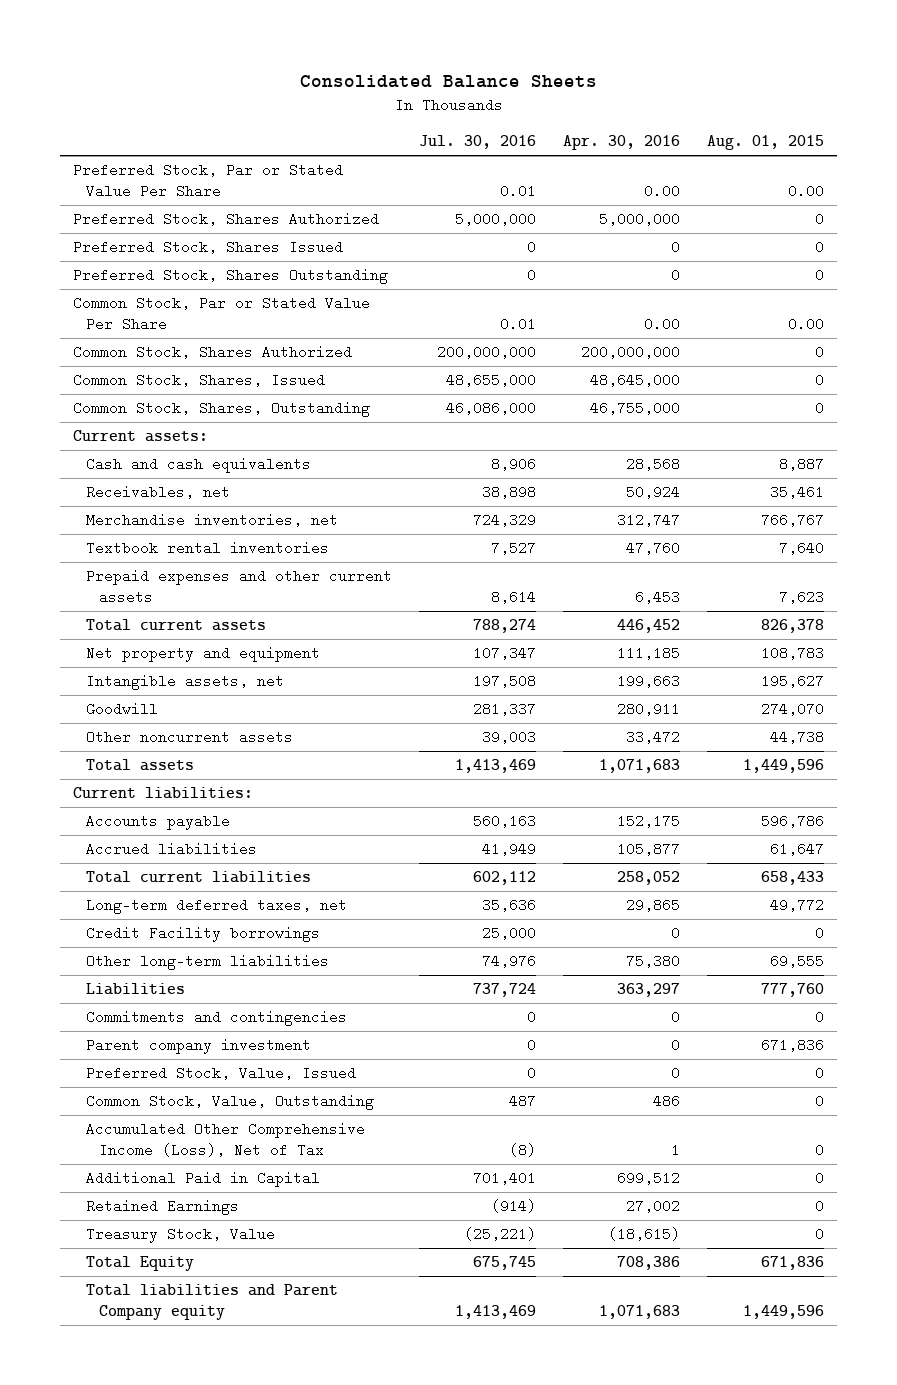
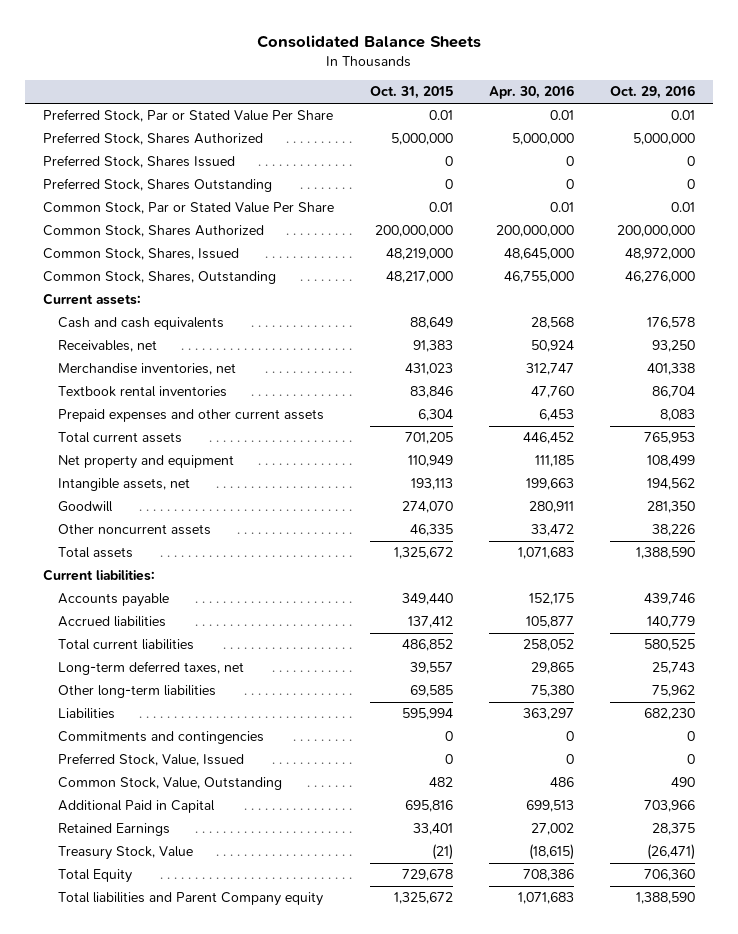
- | Jul. 30, 2016 | Apr. 30, 2016 | Aug. 01, 2015
+ | Oct. 31, 2015 | Apr. 30, 2016 | Oct. 29, 2016
- Preferred Stock, Par or Stated Value Per Share | 0.01 | 0.00 | 0.00
+ Preferred Stock, Par or Stated Value Per Share | 0.01 | 0.01 | 0.01
- Common Stock, Par or Stated Value Per Share | 0.01 | 0.00 | 0.00
+ Common Stock, Par or Stated Value Per Share | 0.01 | 0.01 | 0.01
- Credit Facility borrowings | 25,000 | 0 | 0
- Parent company investment | 0 | 0 | 671,836
- Accumulated Other Comprehensive Income (Loss), Net of Tax | (8) | 1 | 0
- Additional Paid in Capital | 701,401 | 699,512 | 0
+ Additional Paid in Capital | 695,816 | 699,513 | 703,966

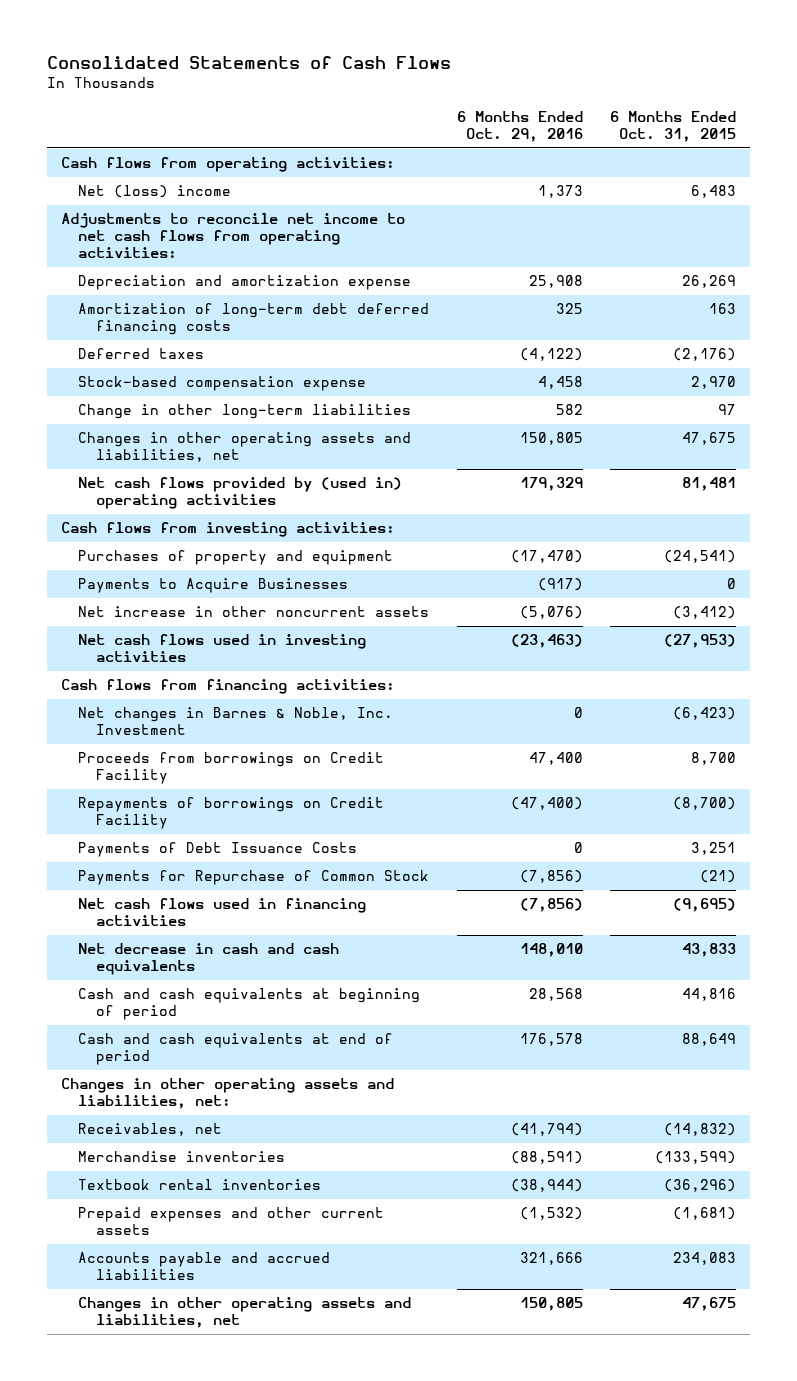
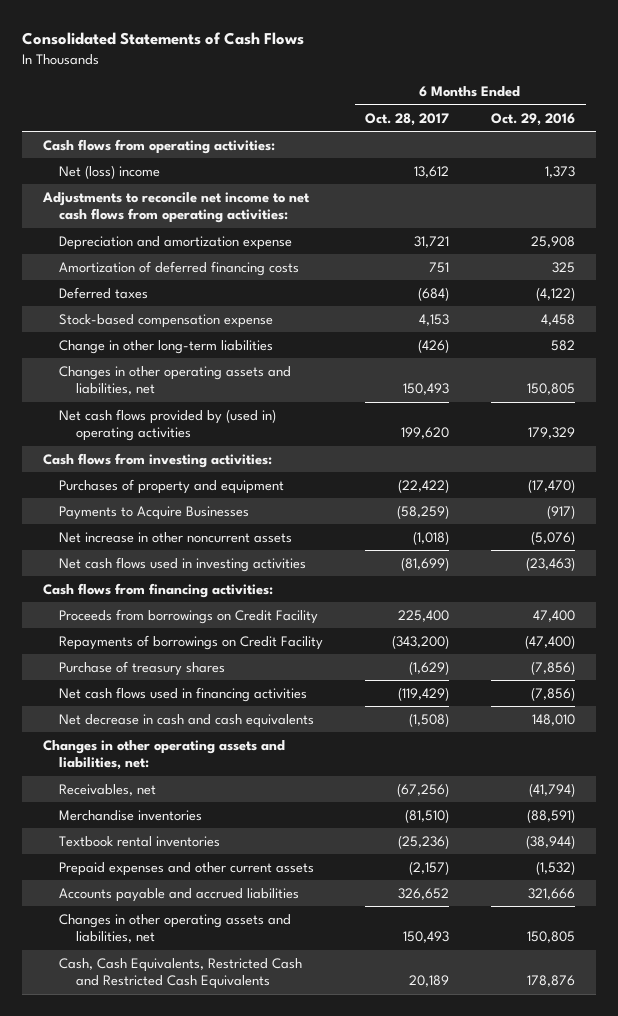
- | 6 Months Ended Oct. 29, 2016 | 6 Months Ended Oct. 31, 2015
+ | 6 Months Ended Oct. 28, 2017 | 6 Months Ended Oct. 29, 2016
- Amortization of long-term debt deferred financing costs | 325 | 163
+ Amortization of deferred financing costs | 751 | 325
- Net changes in Barnes & Noble, Inc. Investment | 0 | (6,423)
- Payments of Debt Issuance Costs | 0 | 3,251
- Payments for Repurchase of Common Stock | (7,856) | (21)
+ Purchase of treasury shares | (1,629) | (7,856)
- Cash and cash equivalents at beginning of period | 28,568 | 44,816
- Cash and cash equivalents at end of period | 176,578 | 88,649
+ Cash, Cash Equivalents, Restricted Cash and Restricted Cash Equivalents | 20,189 | 178,876

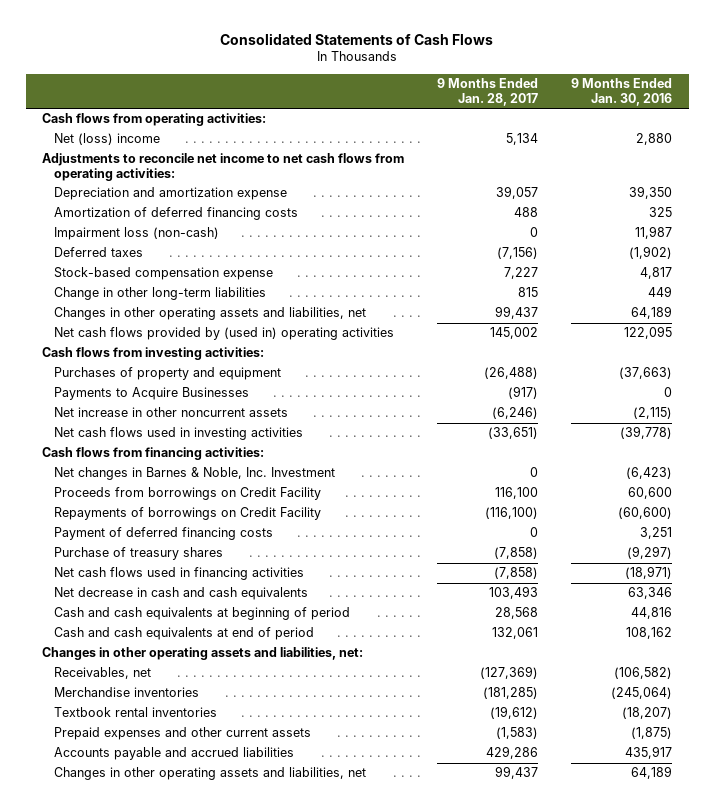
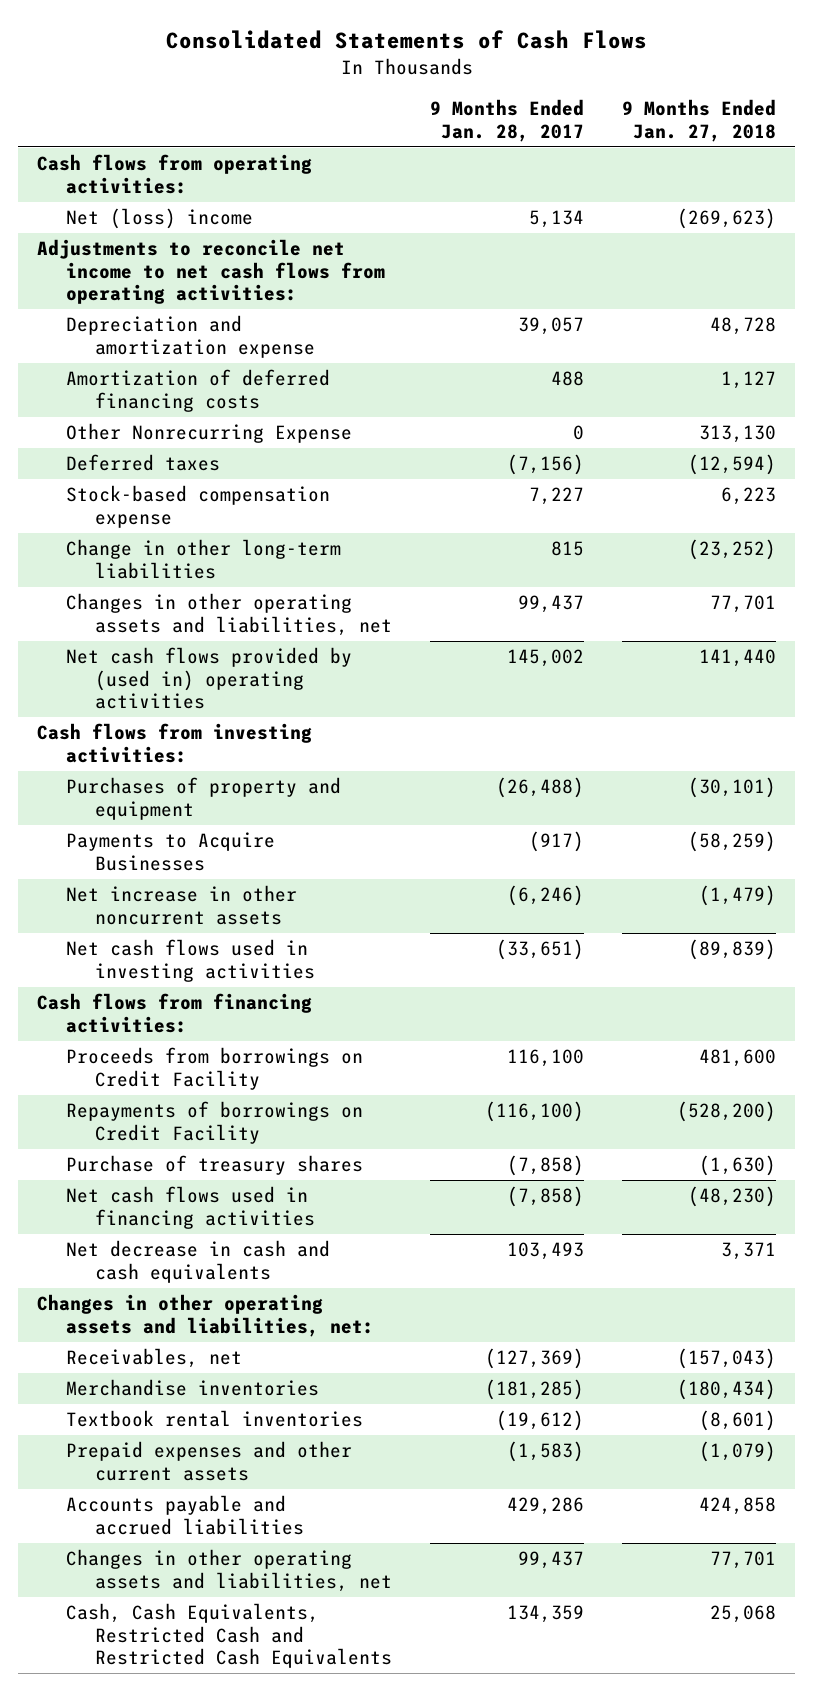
- | 9 Months Ended Jan. 28, 2017 | 9 Months Ended Jan. 30, 2016
+ | 9 Months Ended Jan. 28, 2017 | 9 Months Ended Jan. 27, 2018
- Impairment loss (non-cash) | 0 | 11,987
+ Other Nonrecurring Expense | 0 | 313,130
- Net changes in Barnes & Noble, Inc. Investment | 0 | (6,423)
- Payment of deferred financing costs | 0 | 3,251
- Cash and cash equivalents at beginning of period | 28,568 | 44,816
- Cash and cash equivalents at end of period | 132,061 | 108,162
+ Cash, Cash Equivalents, Restricted Cash and Restricted Cash Equivalents | 134,359 | 25,068

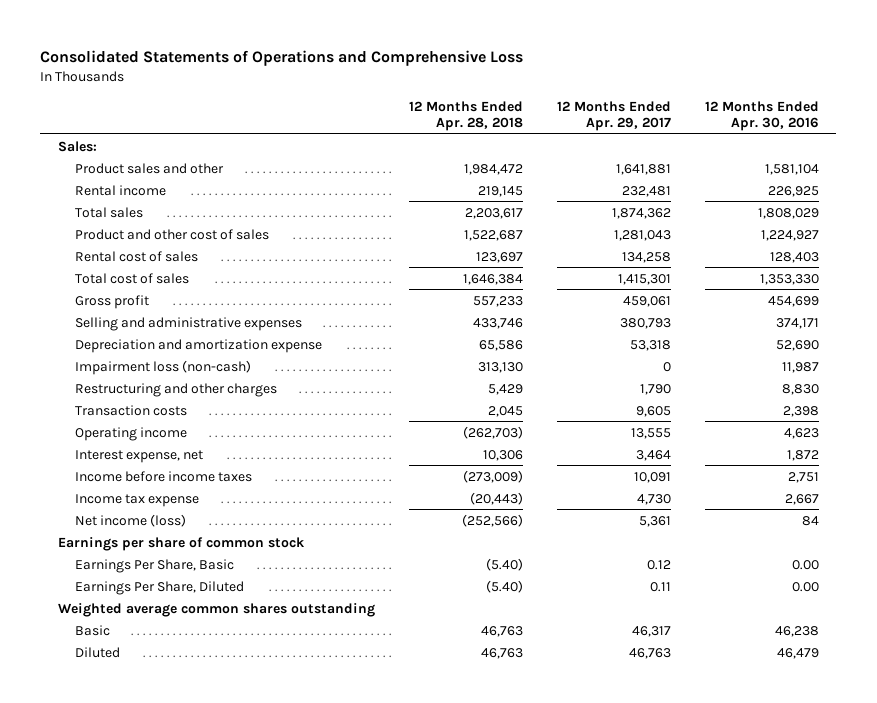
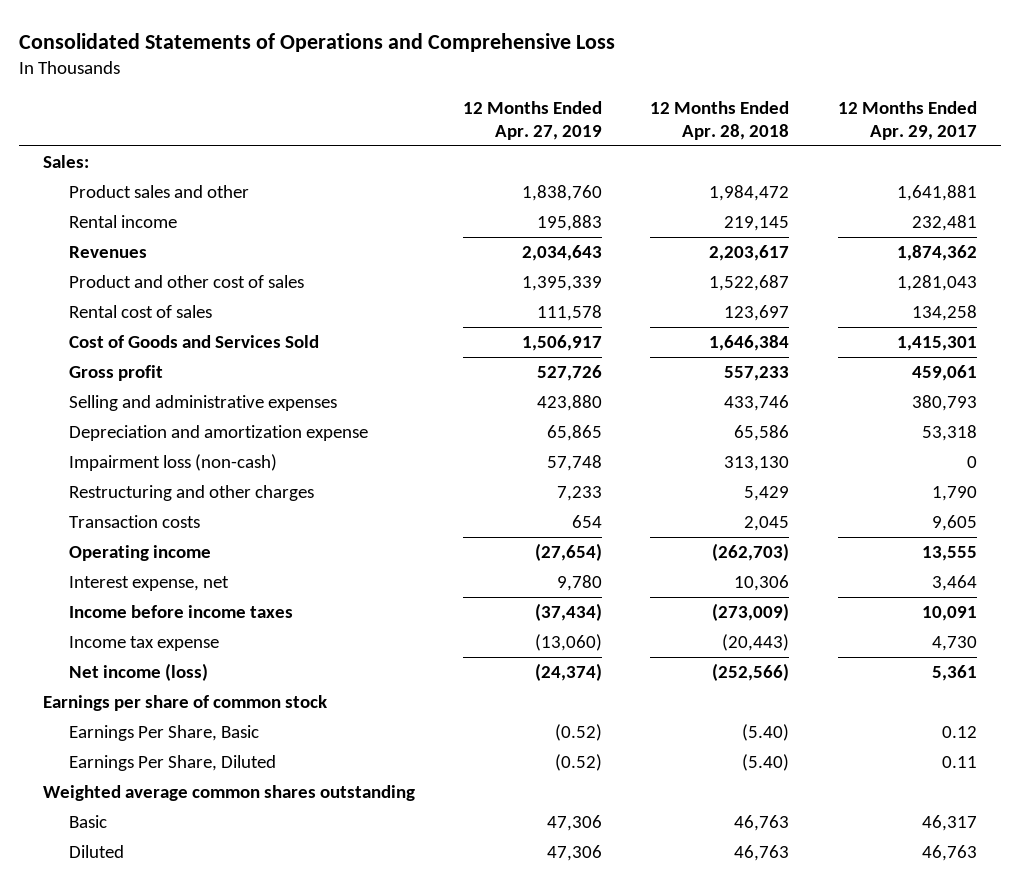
- | 12 Months Ended Apr. 28, 2018 | 12 Months Ended Apr. 29, 2017 | 12 Months Ended Apr. 30, 2016
+ | 12 Months Ended Apr. 27, 2019 | 12 Months Ended Apr. 28, 2018 | 12 Months Ended Apr. 29, 2017
- Total sales | 2,203,617 | 1,874,362 | 1,808,029
+ Revenues | 2,034,643 | 2,203,617 | 1,874,362
- Total cost of sales | 1,646,384 | 1,415,301 | 1,353,330
+ Cost of Goods and Services Sold | 1,506,917 | 1,646,384 | 1,415,301

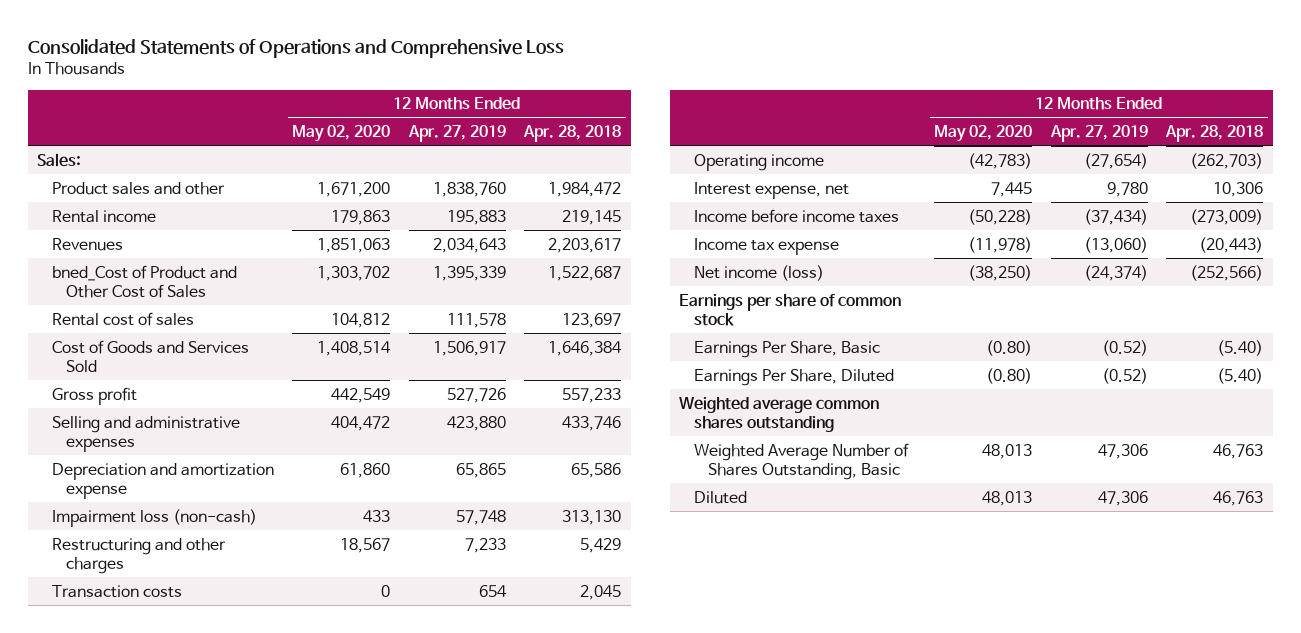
- | 12 Months Ended Apr. 27, 2019 | 12 Months Ended Apr. 28, 2018 | 12 Months Ended Apr. 29, 2017
+ | 12 Months Ended May 02, 2020 | 12 Months Ended Apr. 27, 2019 | 12 Months Ended Apr. 28, 2018
- Product and other cost of sales | 1,395,339 | 1,522,687 | 1,281,043
+ bned_Cost of Product and Other Cost of Sales | 1,303,702 | 1,395,339 | 1,522,687
- Basic | 47,306 | 46,763 | 46,317
+ Weighted Average Number of Shares Outstanding, Basic | 48,013 | 47,306 | 46,763

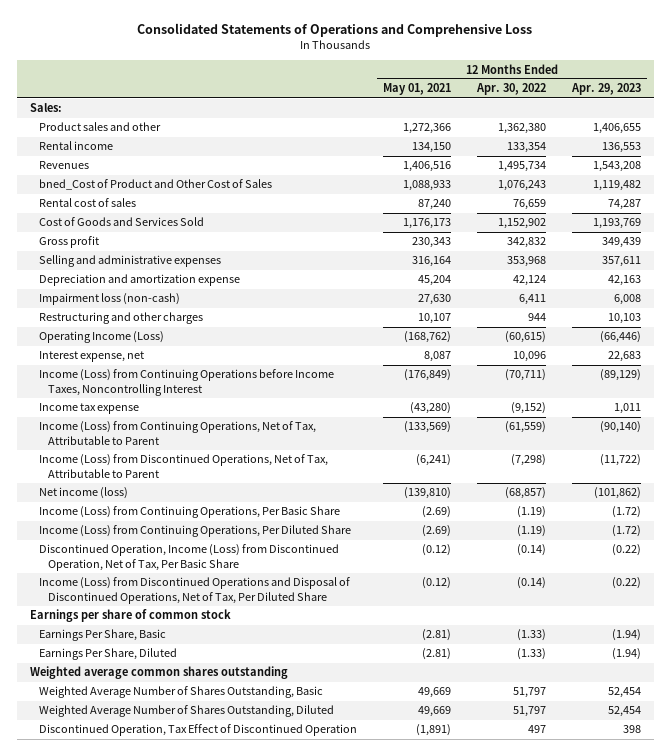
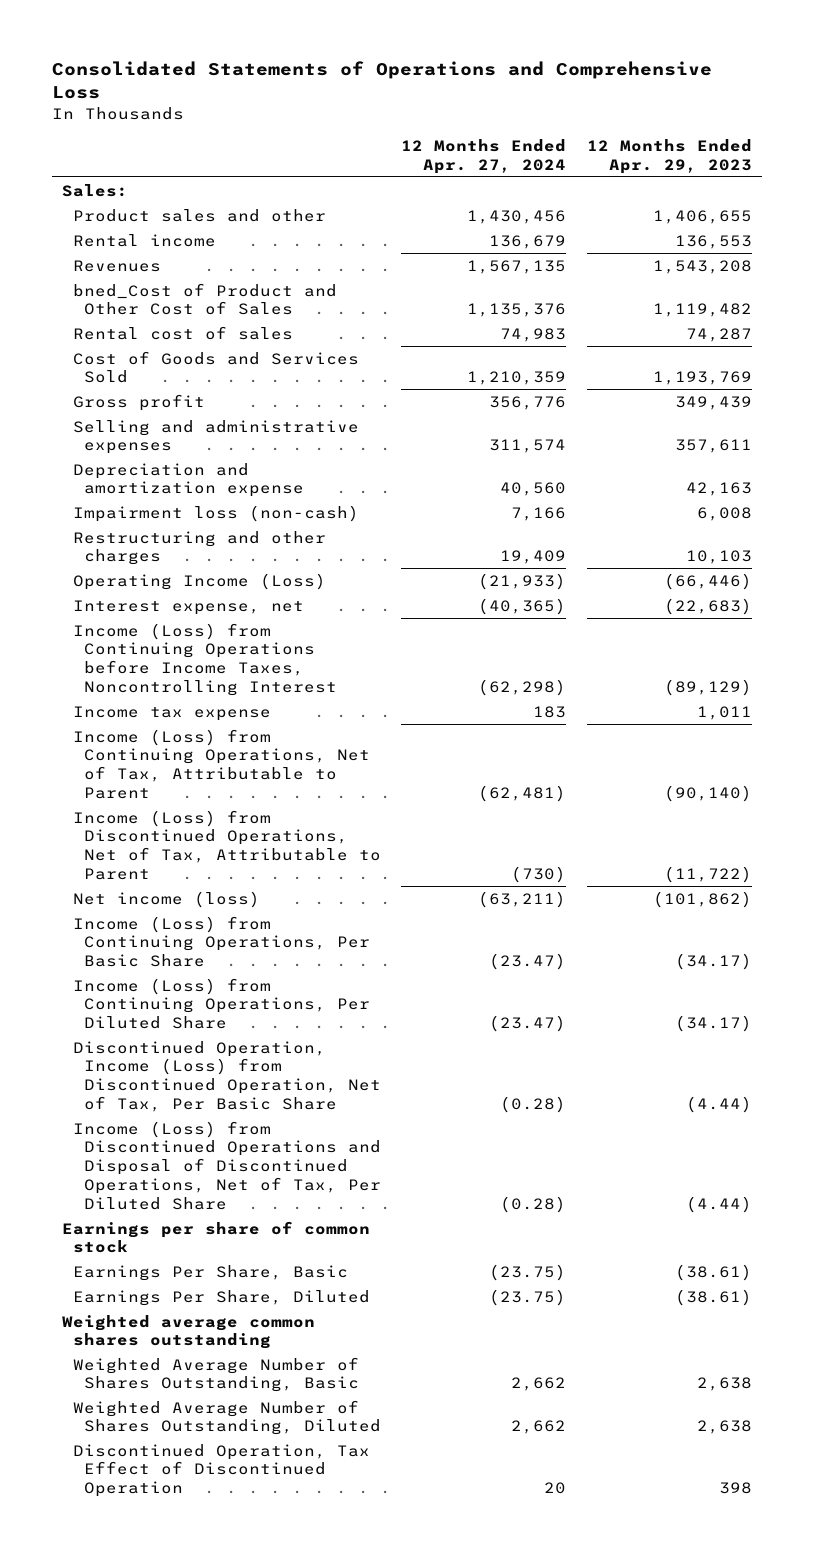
- | 12 Months Ended May 01, 2021 | 12 Months Ended Apr. 30, 2022 | 12 Months Ended Apr. 29, 2023
+ | 12 Months Ended Apr. 27, 2024 | 12 Months Ended Apr. 29, 2023
- Interest expense, net | 8,087 | 10,096 | 22,683
+ Interest expense, net | (40,365) | (22,683)
- Income (Loss) from Continuing Operations, Per Basic Share | (2.69) | (1.19) | (1.72)
- Income (Loss) from Continuing Operations, Per Diluted Share | (2.69) | (1.19) | (1.72)
- Discontinued Operation, Income (Loss) from Discontinued Operation, Net of Tax, Per Basic Share | (0.12) | (0.14) | (0.22)
- Income (Loss) from Discontinued Operations and Disposal of Discontinued Operations, Net of Tax, Per Diluted Share | (0.12) | (0.14) | (0.22)
+ Income (Loss) from Continuing Operations, Per Basic Share | (23.47) | (34.17)
+ Income (Loss) from Continuing Operations, Per Diluted Share | (23.47) | (34.17)
+ Discontinued Operation, Income (Loss) from Discontinued Operation, Net of Tax, Per Basic Share | (0.28) | (4.44)
+ Income (Loss) from Discontinued Operations and Disposal of Discontinued Operations, Net of Tax, Per Diluted Share | (0.28) | (4.44)
- Earnings Per Share, Basic | (2.81) | (1.33) | (1.94)
- Earnings Per Share, Diluted | (2.81) | (1.33) | (1.94)
+ Earnings Per Share, Basic | (23.75) | (38.61)
+ Earnings Per Share, Diluted | (23.75) | (38.61)
- Weighted Average Number of Shares Outstanding, Basic | 49,669 | 51,797 | 52,454
- Weighted Average Number of Shares Outstanding, Diluted | 49,669 | 51,797 | 52,454
+ Weighted Average Number of Shares Outstanding, Basic | 2,662 | 2,638
+ Weighted Average Number of Shares Outstanding, Diluted | 2,662 | 2,638

